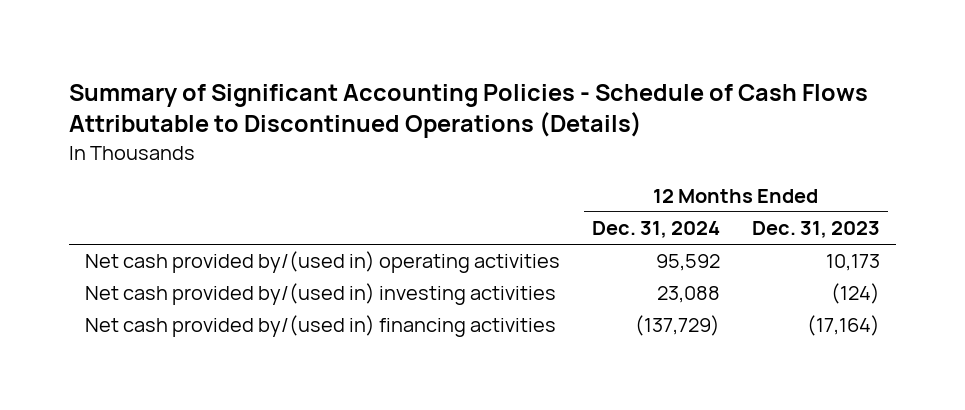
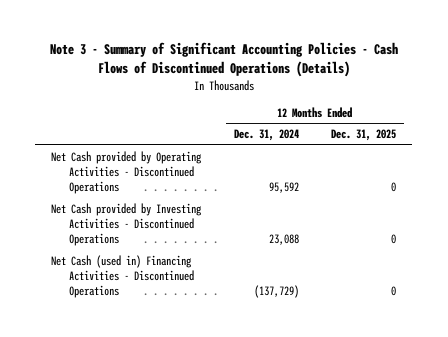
- Summary of Significant Accounting Policies - Schedule of Cash Flows Attributable to Discontinued Operations (Details)
+ Note 3 - Summary of Significant Accounting Policies - Cash Flows of Discontinued Operations (Details)
- | 12 Months Ended Dec. 31, 2024 | 12 Months Ended Dec. 31, 2023
+ | 12 Months Ended Dec. 31, 2024 | 12 Months Ended Dec. 31, 2025
- Net cash provided by/(used in) operating activities | 95,592 | 10,173
- Net cash provided by/(used in) investing activities | 23,088 | (124)
- Net cash provided by/(used in) financing activities | (137,729) | (17,164)
+ Net Cash provided by Operating Activities - Discontinued Operations | 95,592 | 0
+ Net Cash provided by Investing Activities - Discontinued Operations | 23,088 | 0
+ Net Cash (used in) Financing Activities - Discontinued Operations | (137,729) | 0

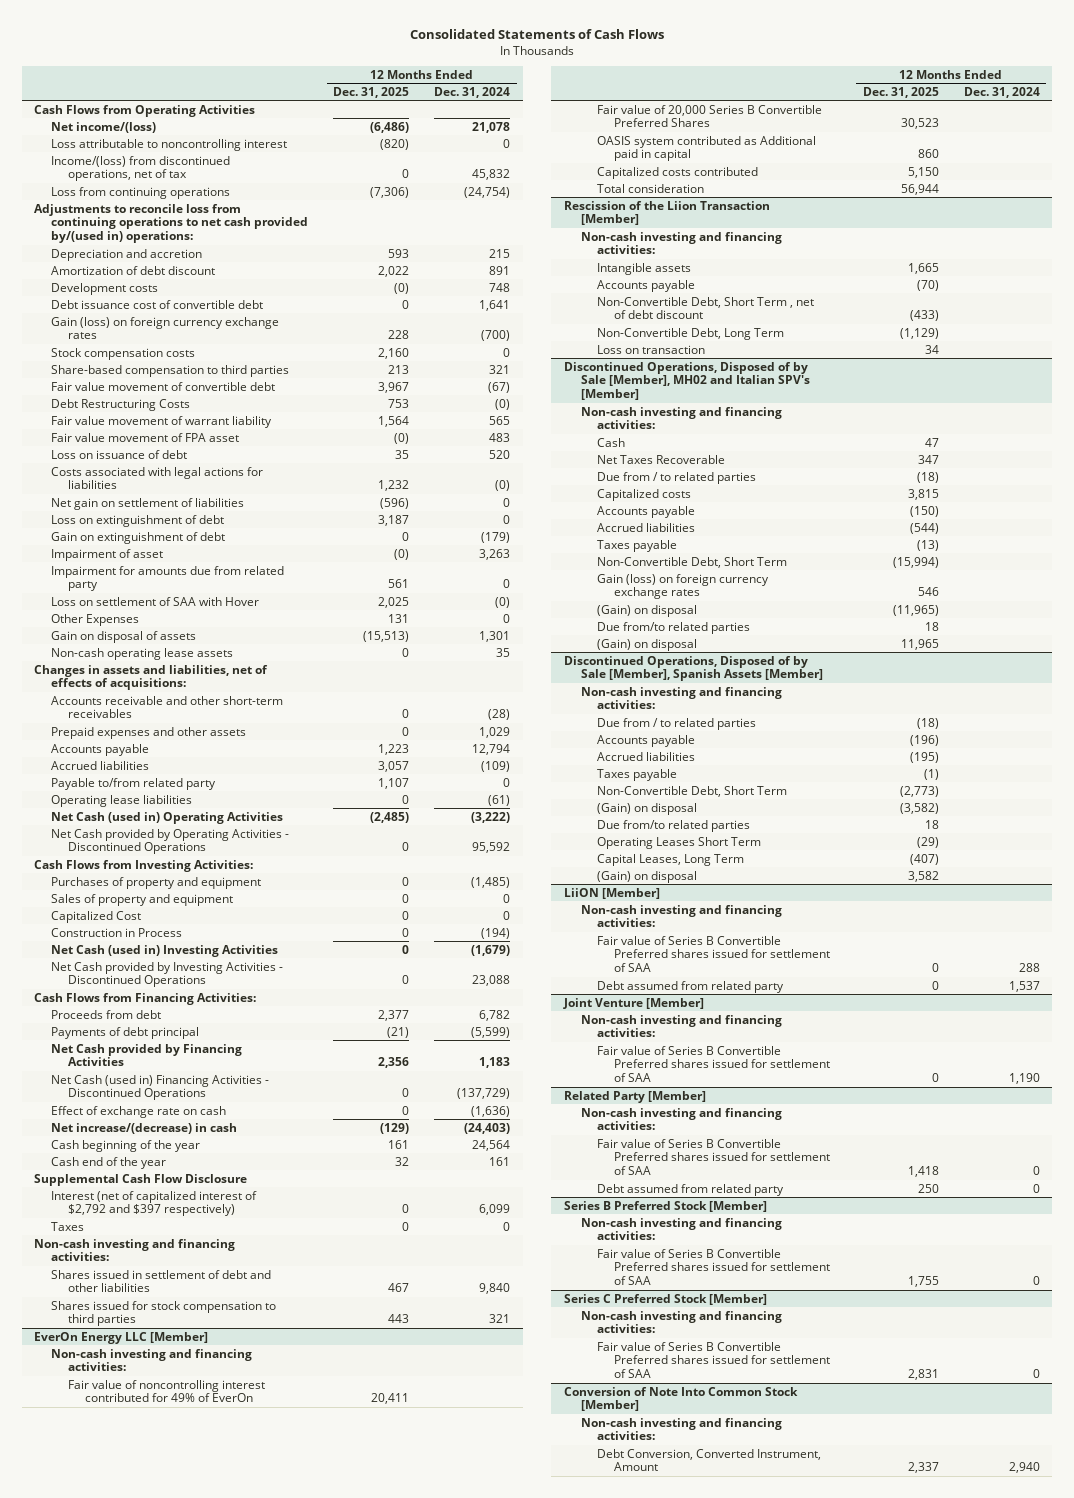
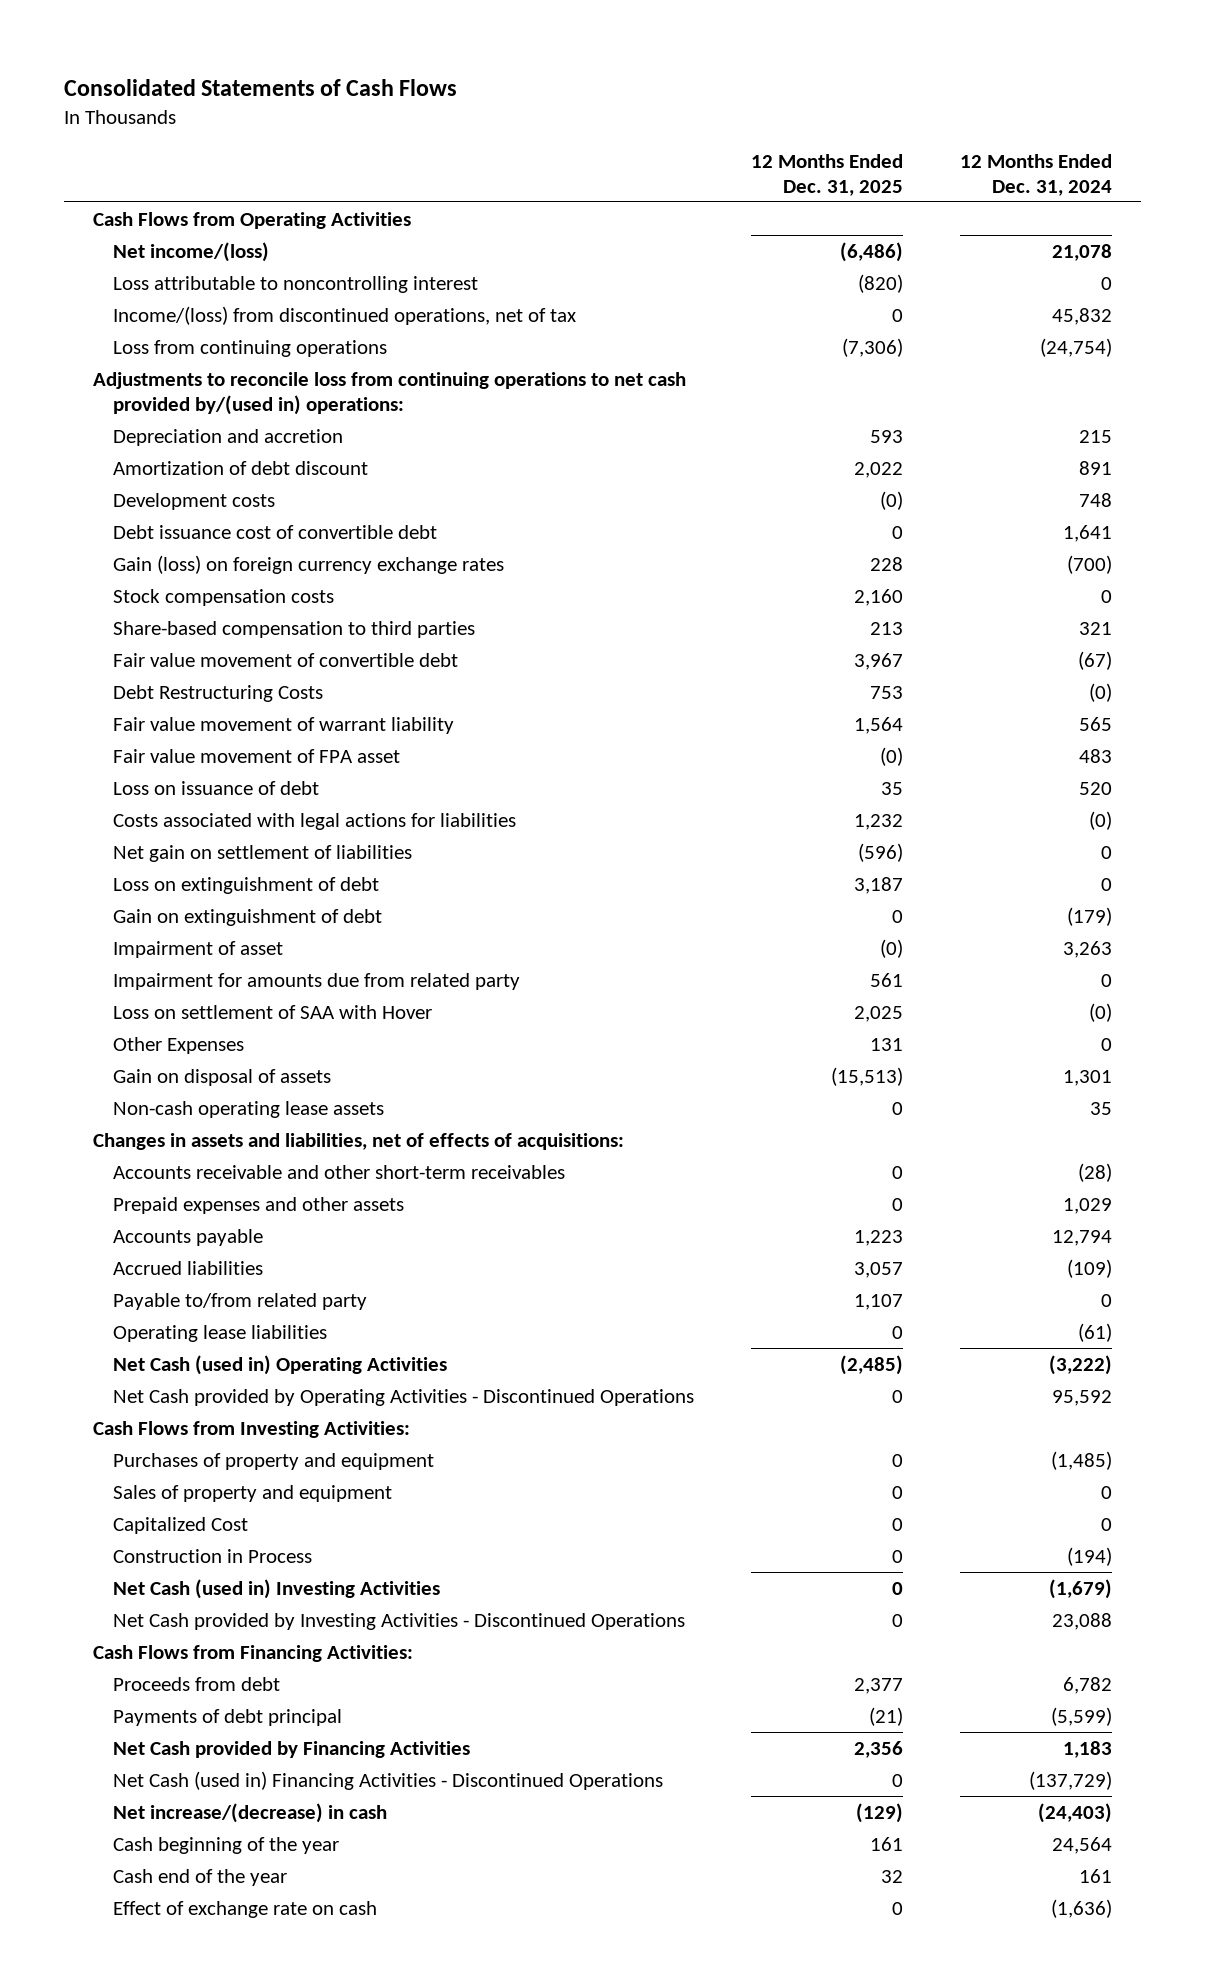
- Supplemental Cash Flow Disclosure
- Interest (net of capitalized interest of $2,792 and $397 respectively) | 0 | 6,099
- Taxes | 0 | 0
- Non-cash investing and financing activities:
- Shares issued in settlement of debt and other liabilities | 467 | 9,840
- Shares issued for stock compensation to third parties | 443 | 321
- EverOn Energy LLC [Member]
- Non-cash investing and financing activities:
- Fair value of noncontrolling interest contributed for 49% of EverOn | 20,411 |
- Fair value of 20,000 Series B Convertible Preferred Shares | 30,523 |
- OASIS system contributed as Additional paid in capital | 860 |
- Capitalized costs contributed | 5,150 |
- Total consideration | 56,944 |
- Rescission of the Liion Transaction [Member]
- Non-cash investing and financing activities:
- Intangible assets | 1,665 |
- Accounts payable | (70) |
- Non-Convertible Debt, Short Term , net of debt discount | (433) |
- Non-Convertible Debt, Long Term | (1,129) |
- Loss on transaction | 34 |
- Discontinued Operations, Disposed of by Sale [Member], MH02 and Italian SPV's [Member]
- Non-cash investing and financing activities:
- Cash | 47 |
- Net Taxes Recoverable | 347 |
- Due from / to related parties | (18) |
- Capitalized costs | 3,815 |
- Accounts payable | (150) |
- Accrued liabilities | (544) |
- Taxes payable | (13) |
- Non-Convertible Debt, Short Term | (15,994) |
- Gain (loss) on foreign currency exchange rates | 546 |
- (Gain) on disposal | (11,965) |
- Due from/to related parties | 18 |
- (Gain) on disposal | 11,965 |
- Discontinued Operations, Disposed of by Sale [Member], Spanish Assets [Member]
- Non-cash investing and financing activities:
- Due from / to related parties | (18) |
- Accounts payable | (196) |
- Accrued liabilities | (195) |
- Taxes payable | (1) |
- Non-Convertible Debt, Short Term | (2,773) |
- (Gain) on disposal | (3,582) |
- Due from/to related parties | 18 |
- Operating Leases Short Term | (29) |
- Capital Leases, Long Term | (407) |
- (Gain) on disposal | 3,582 |
- LiiON [Member]
- Non-cash investing and financing activities:
- Fair value of Series B Convertible Preferred shares issued for settlement of SAA | 0 | 288
- Debt assumed from related party | 0 | 1,537
- Joint Venture [Member]
- Non-cash investing and financing activities:
- Fair value of Series B Convertible Preferred shares issued for settlement of SAA | 0 | 1,190
- Related Party [Member]
- Non-cash investing and financing activities:
- Fair value of Series B Convertible Preferred shares issued for settlement of SAA | 1,418 | 0
- Debt assumed from related party | 250 | 0
- Series B Preferred Stock [Member]
- Non-cash investing and financing activities:
- Fair value of Series B Convertible Preferred shares issued for settlement of SAA | 1,755 | 0
- Series C Preferred Stock [Member]
- Non-cash investing and financing activities:
- Fair value of Series B Convertible Preferred shares issued for settlement of SAA | 2,831 | 0
- Conversion of Note Into Common Stock [Member]
- Non-cash investing and financing activities:
- Debt Conversion, Converted Instrument, Amount | 2,337 | 2,940
moved down: Effect of exchange rate on cash | 0 | (1,636)

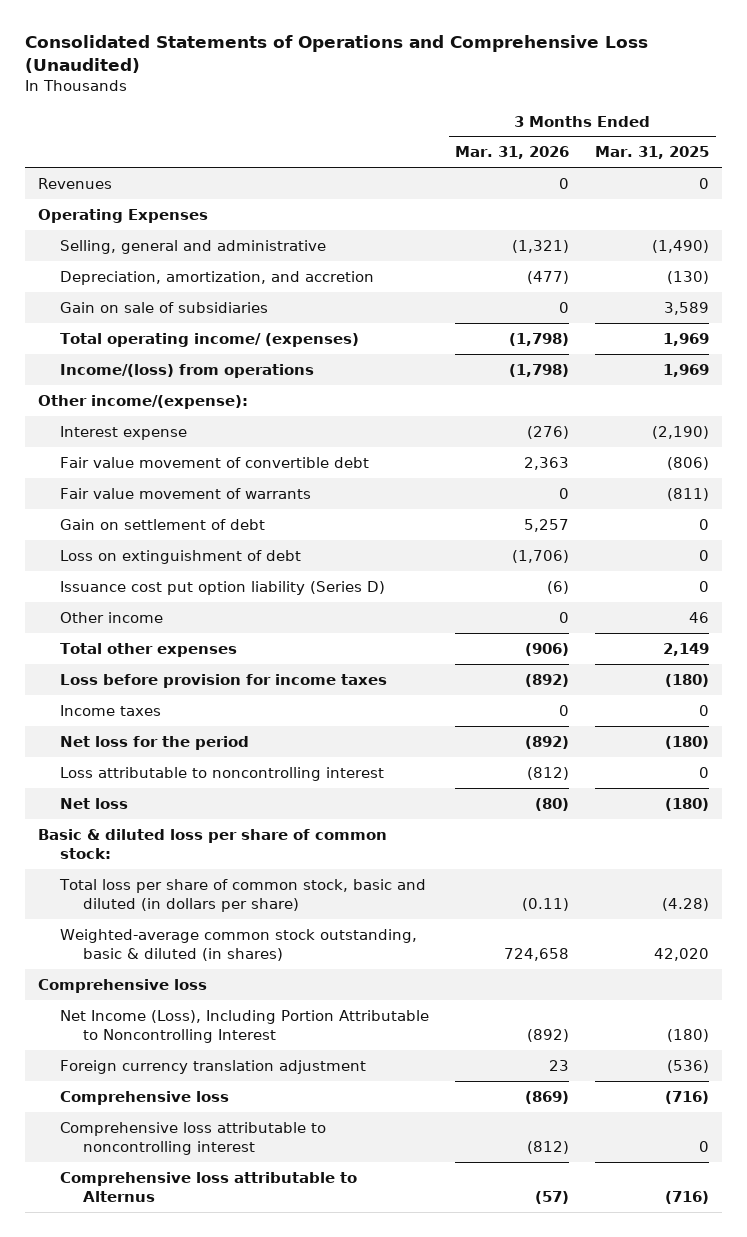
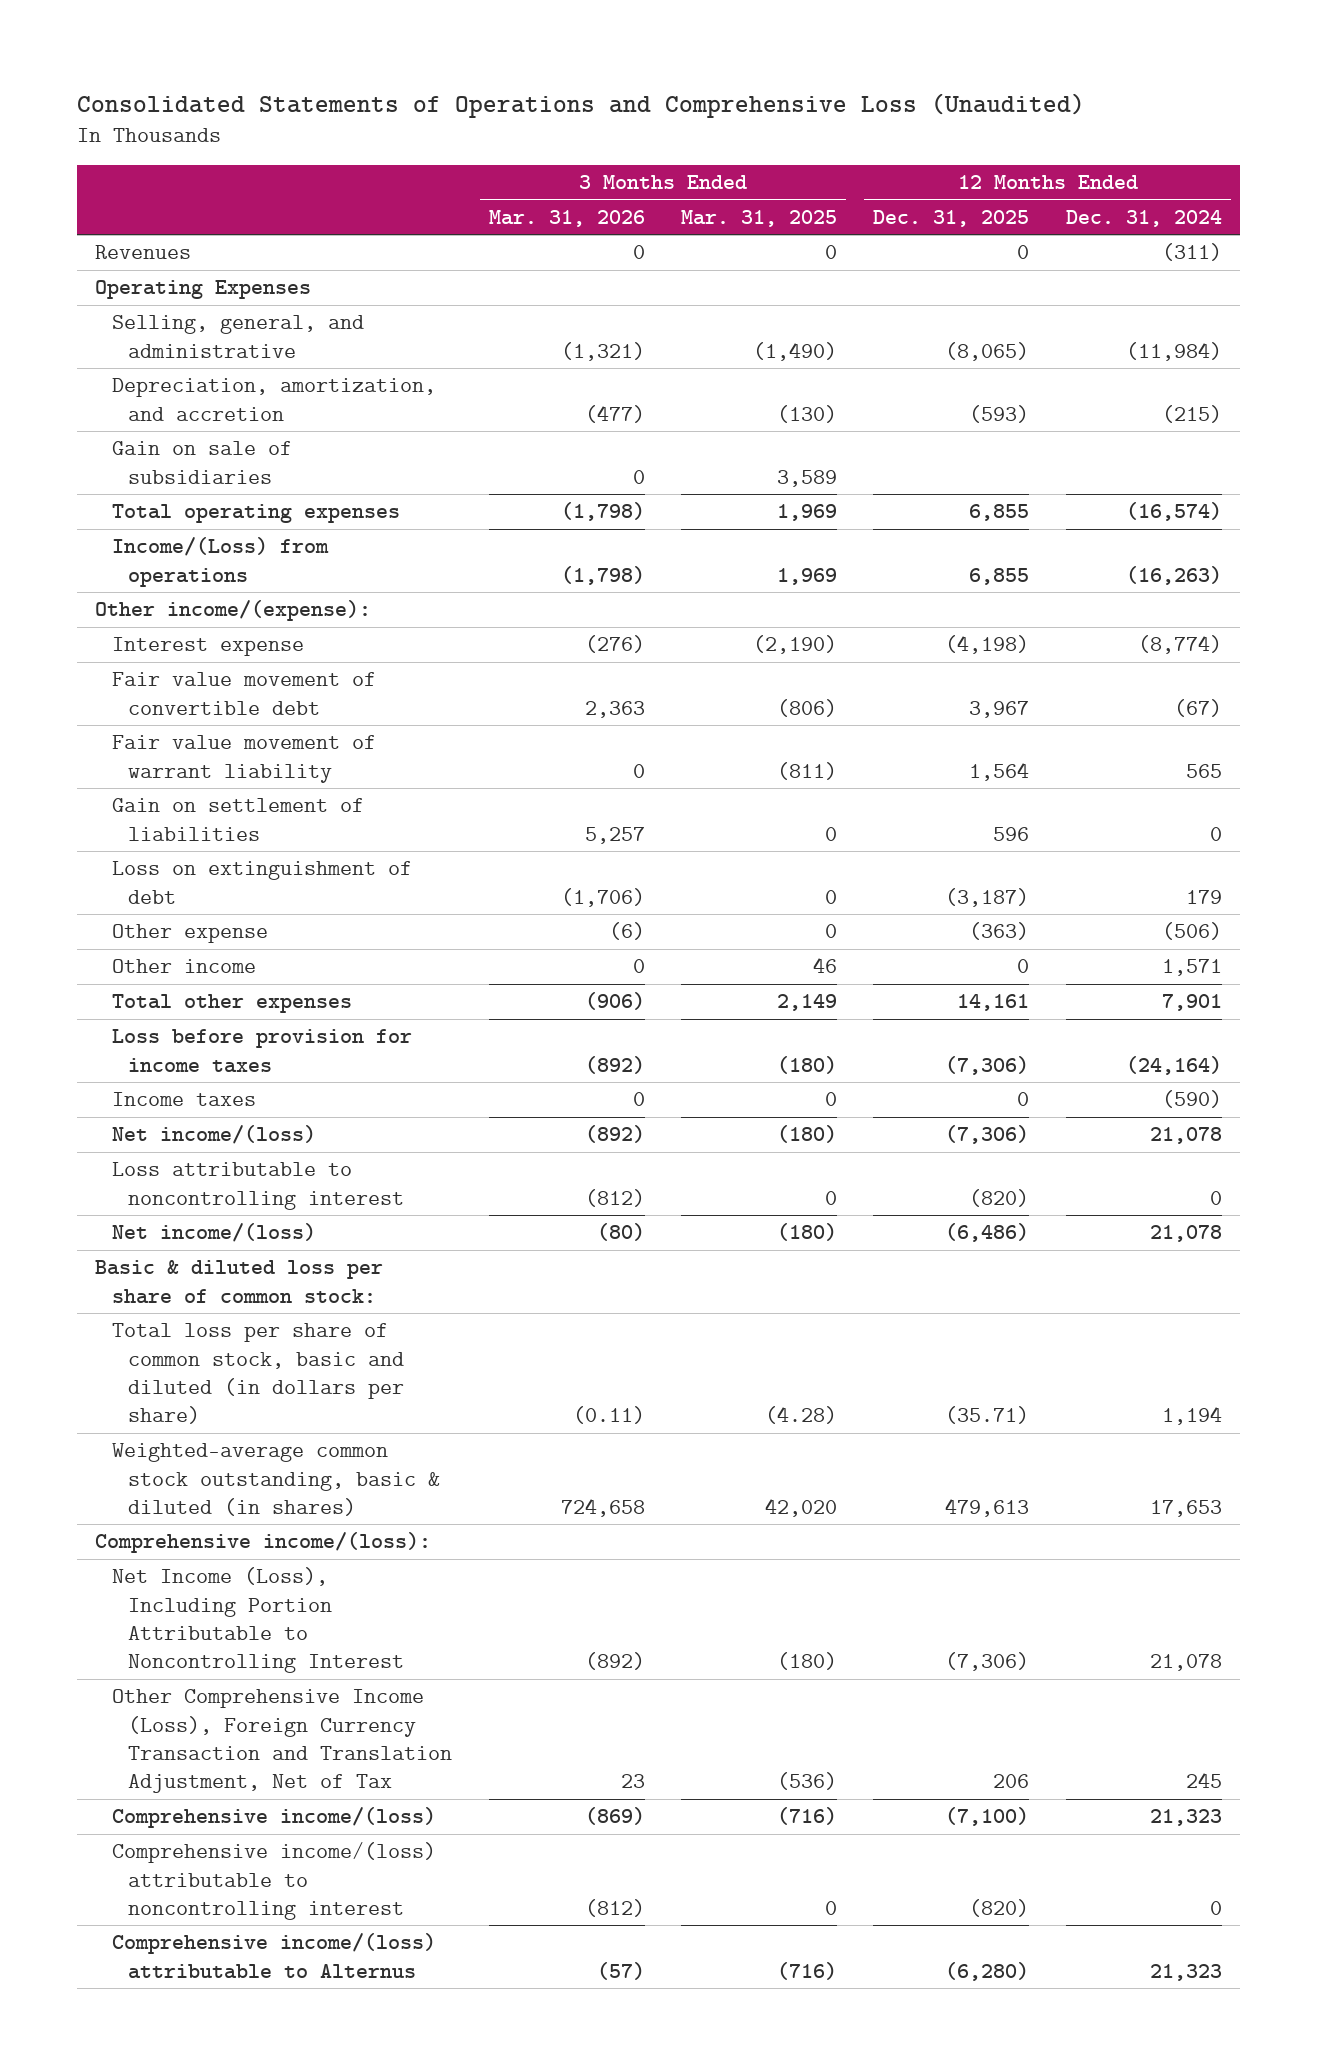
- | 3 Months Ended Mar. 31, 2026 | 3 Months Ended Mar. 31, 2025
+ | 3 Months Ended Mar. 31, 2026 | 3 Months Ended Mar. 31, 2025 | 12 Months Ended Dec. 31, 2025 | 12 Months Ended Dec. 31, 2024
- Selling, general and administrative | (1,321) | (1,490)
+ Selling, general, and administrative | (1,321) | (1,490) | (8,065) | (11,984)
- Total operating income/ (expenses) | (1,798) | 1,969
- Income/(loss) from operations | (1,798) | 1,969
+ Total operating expenses | (1,798) | 1,969 | 6,855 | (16,574)
+ Income/(Loss) from operations | (1,798) | 1,969 | 6,855 | (16,263)
- Fair value movement of warrants | 0 | (811)
- Gain on settlement of debt | 5,257 | 0
+ Fair value movement of warrant liability | 0 | (811) | 1,564 | 565
+ Gain on settlement of liabilities | 5,257 | 0 | 596 | 0
- Issuance cost put option liability (Series D) | (6) | 0
+ Other expense | (6) | 0 | (363) | (506)
- Net loss for the period | (892) | (180)
+ Net income/(loss) | (892) | (180) | (7,306) | 21,078
- Net loss | (80) | (180)
+ Net income/(loss) | (80) | (180) | (6,486) | 21,078
- Comprehensive loss
+ Comprehensive income/(loss):
- Foreign currency translation adjustment | 23 | (536)
- Comprehensive loss | (869) | (716)
- Comprehensive loss attributable to noncontrolling interest | (812) | 0
- Comprehensive loss attributable to Alternus | (57) | (716)
+ Other Comprehensive Income (Loss), Foreign Currency Transaction and Translation Adjustment, Net of Tax | 23 | (536) | 206 | 245
+ Comprehensive income/(loss) | (869) | (716) | (7,100) | 21,323
+ Comprehensive income/(loss) attributable to noncontrolling interest | (812) | 0 | (820) | 0
+ Comprehensive income/(loss) attributable to Alternus | (57) | (716) | (6,280) | 21,323

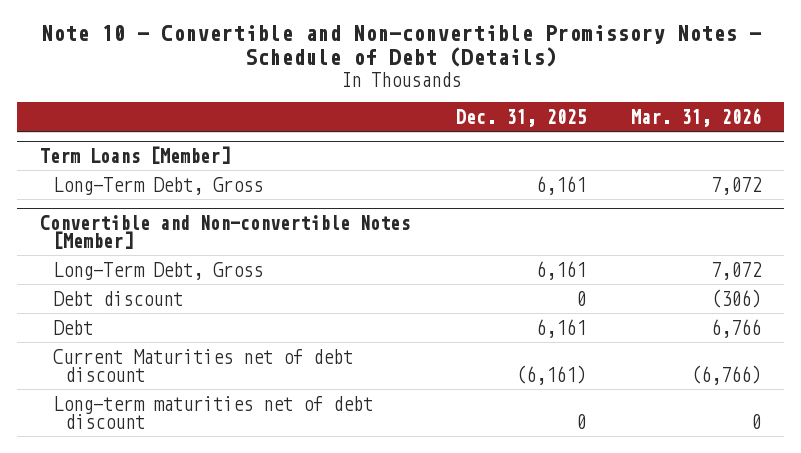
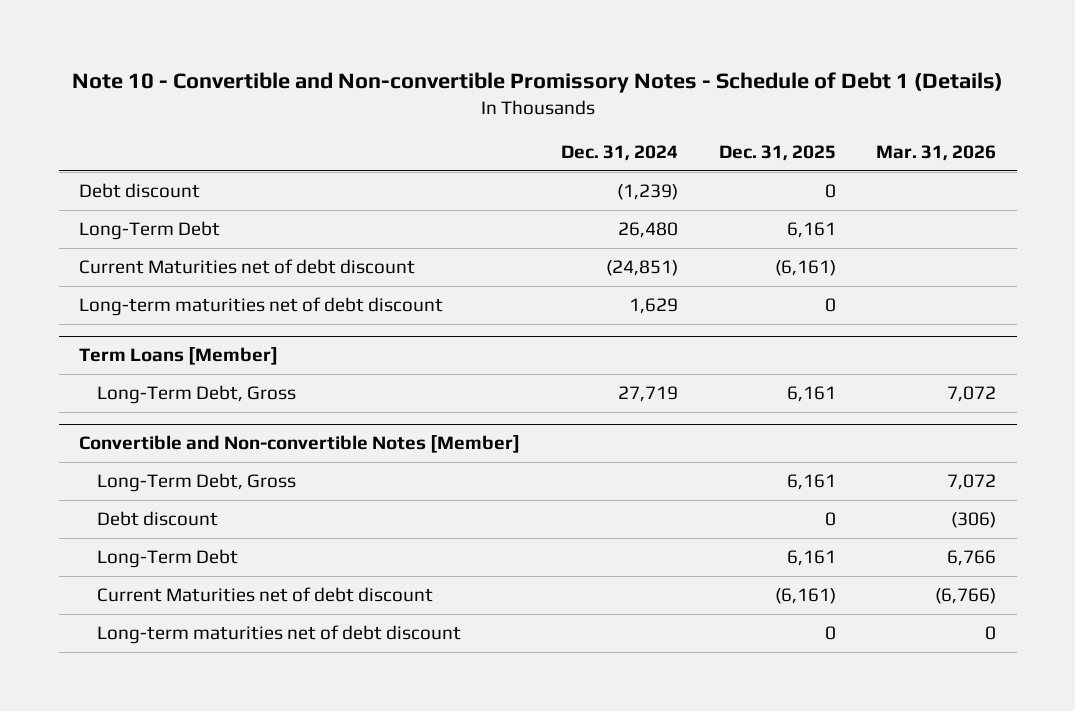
- Note 10 - Convertible and Non-convertible Promissory Notes - Schedule of Debt (Details)
+ Note 10 - Convertible and Non-convertible Promissory Notes - Schedule of Debt 1 (Details)
- | Dec. 31, 2025 | Mar. 31, 2026
+ | Dec. 31, 2024 | Dec. 31, 2025 | Mar. 31, 2026
+ Debt discount | (1,239) | 0 |
+ Long-Term Debt | 26,480 | 6,161 |
+ Current Maturities net of debt discount | (24,851) | (6,161) |
+ Long-term maturities net of debt discount | 1,629 | 0 |
@ Convertible and Non-convertible Notes [Member]
- Debt | 6,161 | 6,766
+ Long-Term Debt | | 6,161 | 6,766

